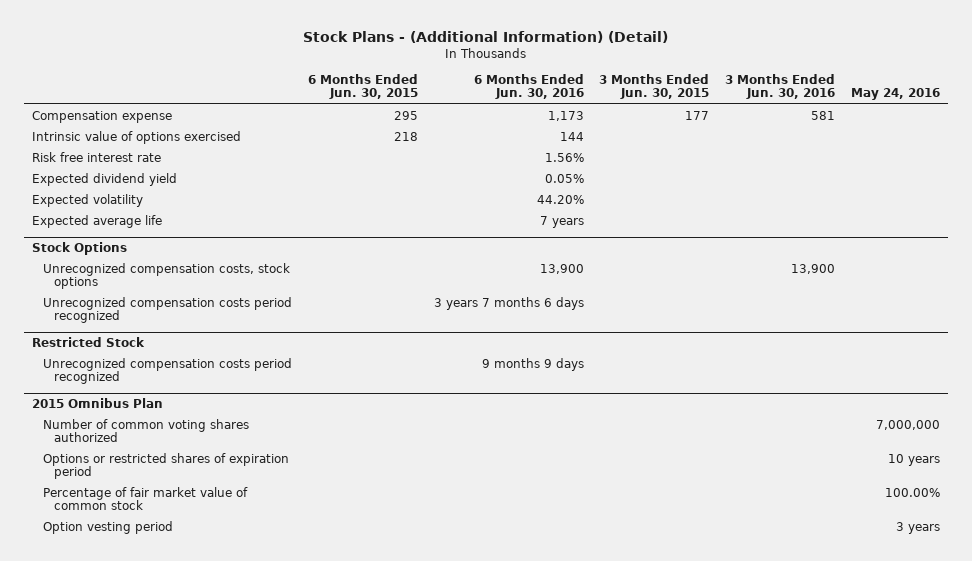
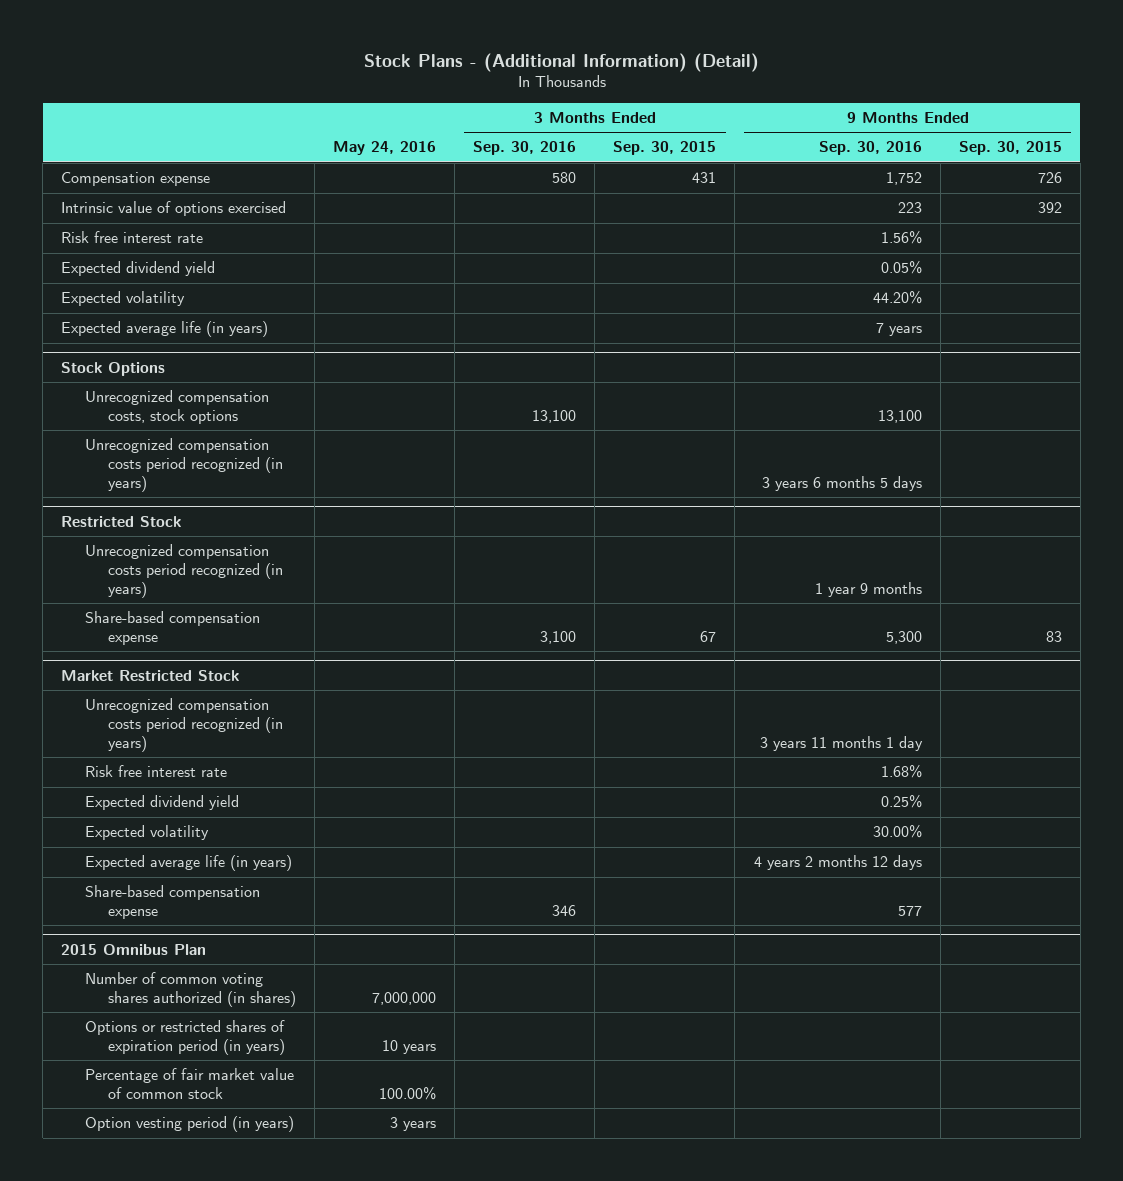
- | 6 Months Ended Jun. 30, 2015 | 6 Months Ended Jun. 30, 2016 | 3 Months Ended Jun. 30, 2015 | 3 Months Ended Jun. 30, 2016 | May 24, 2016
+ | May 24, 2016 | 3 Months Ended Sep. 30, 2016 | 3 Months Ended Sep. 30, 2015 | 9 Months Ended Sep. 30, 2016 | 9 Months Ended Sep. 30, 2015
- Expected average life | | 7 years | | |
+ Expected average life (in years) | | | | 7 years |
@ Stock Options
- Unrecognized compensation costs period recognized | | 3 years 7 months 6 days | | |
+ Unrecognized compensation costs period recognized (in years) | | | | 3 years 6 months 5 days |
@ Restricted Stock
- Unrecognized compensation costs period recognized | | 9 months 9 days | | |
+ Unrecognized compensation costs period recognized (in years) | | | | 1 year 9 months |
+ Share-based compensation expense | | 3,100 | 67 | 5,300 | 83
+ Market Restricted Stock
+ Unrecognized compensation costs period recognized (in years) | | | | 3 years 11 months 1 day |
+ Risk free interest rate | | | | 1.68% |
+ Expected dividend yield | | | | 0.25% |
+ Expected volatility | | | | 30.00% |
+ Expected average life (in years) | | | | 4 years 2 months 12 days |
+ Share-based compensation expense | | 346 | | 577 |
@ 2015 Omnibus Plan
- Number of common voting shares authorized | | | | | 7,000,000
- Options or restricted shares of expiration period | | | | | 10 years
+ Number of common voting shares authorized (in shares) | 7,000,000 | | | |
+ Options or restricted shares of expiration period (in years) | 10 years | | | |
- Option vesting period | | | | | 3 years
+ Option vesting period (in years) | 3 years | | | |

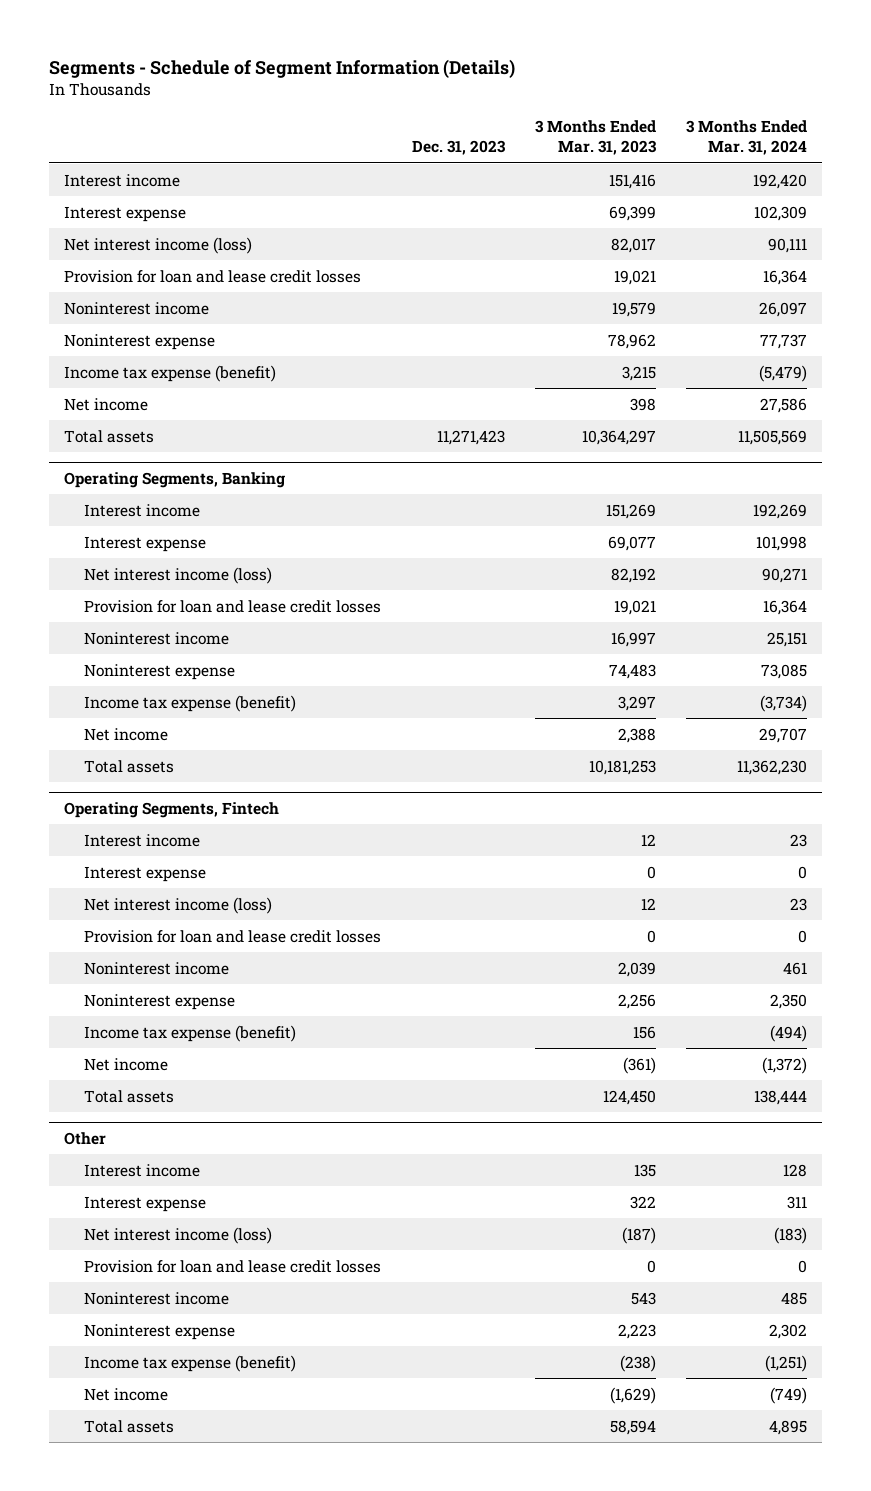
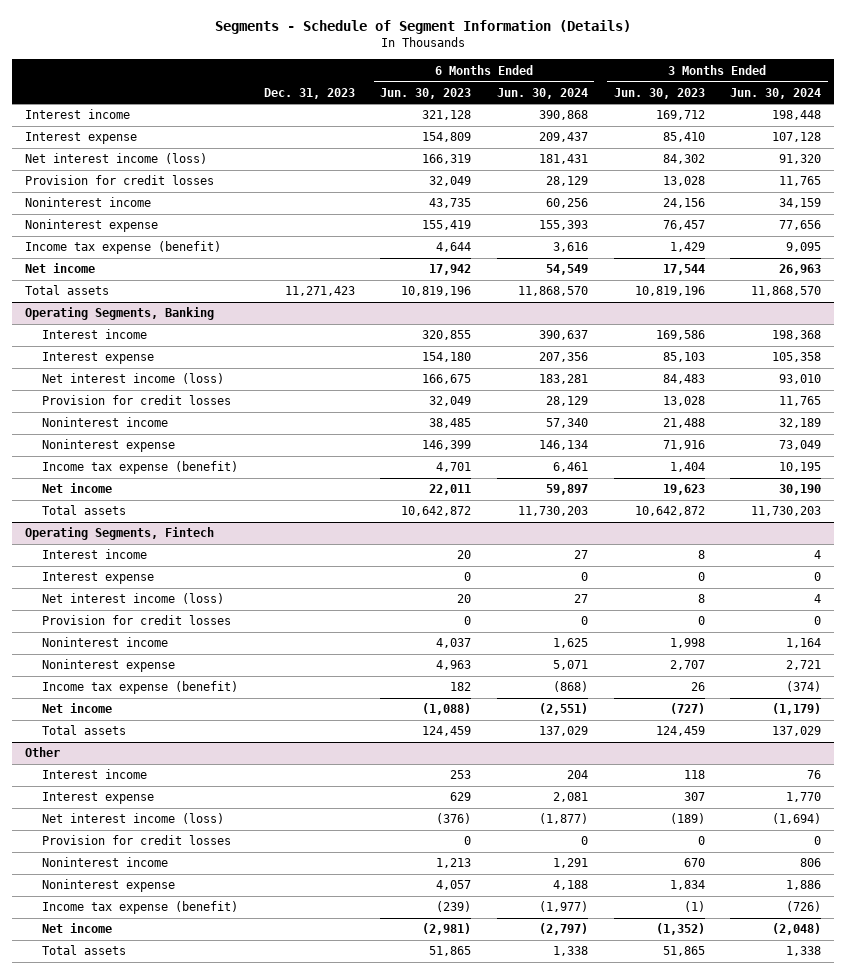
- | Dec. 31, 2023 | 3 Months Ended Mar. 31, 2023 | 3 Months Ended Mar. 31, 2024
+ | Dec. 31, 2023 | 6 Months Ended Jun. 30, 2023 | 6 Months Ended Jun. 30, 2024 | 3 Months Ended Jun. 30, 2023 | 3 Months Ended Jun. 30, 2024
- Provision for loan and lease credit losses | | 19,021 | 16,364
+ Provision for credit losses | | 32,049 | 28,129 | 13,028 | 11,765
@ Operating Segments, Banking
- Provision for loan and lease credit losses | | 19,021 | 16,364
+ Provision for credit losses | | 32,049 | 28,129 | 13,028 | 11,765
@ Operating Segments, Fintech
- Provision for loan and lease credit losses | | 0 | 0
+ Provision for credit losses | | 0 | 0 | 0 | 0
@ Other
- Provision for loan and lease credit losses | | 0 | 0
+ Provision for credit losses | | 0 | 0 | 0 | 0

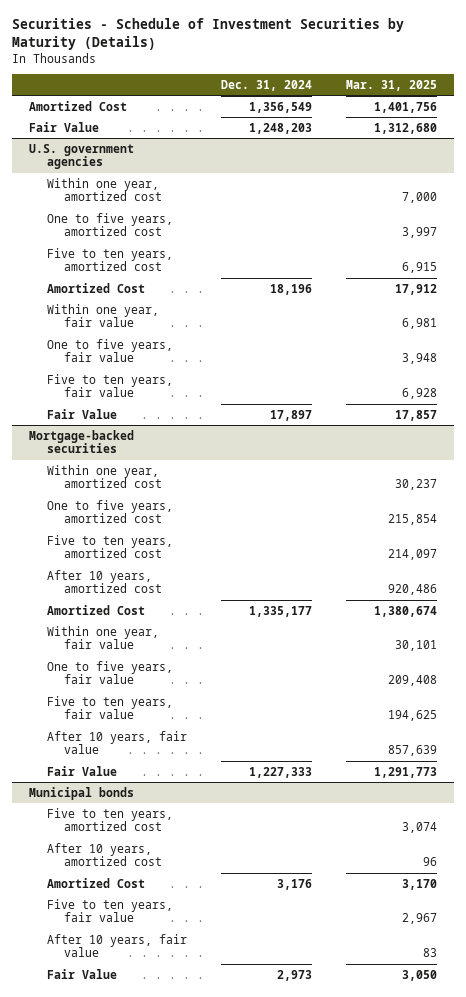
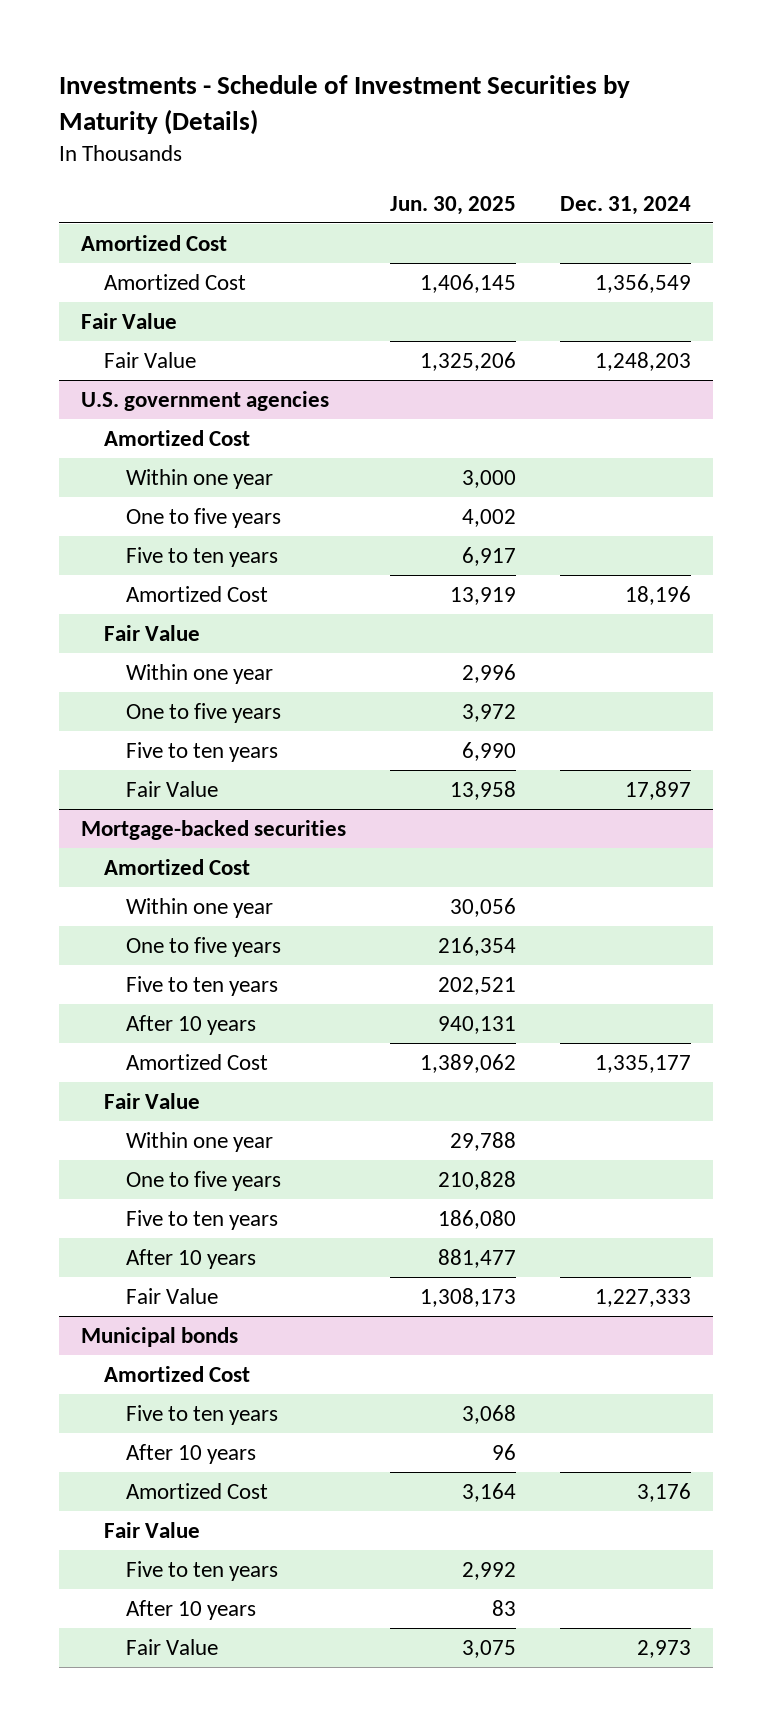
- Securities - Schedule of Investment Securities by Maturity (Details)
+ Investments - Schedule of Investment Securities by Maturity (Details)
- | Dec. 31, 2024 | Mar. 31, 2025
+ | Jun. 30, 2025 | Dec. 31, 2024
+ Amortized Cost
+ Fair Value
@ U.S. government agencies
- Within one year, amortized cost | | 7,000
- One to five years, amortized cost | | 3,997
- Five to ten years, amortized cost | | 6,915
+ Amortized Cost
+ Within one year | 3,000 |
+ One to five years | 4,002 |
+ Five to ten years | 6,917 |
- Within one year, fair value | | 6,981
- One to five years, fair value | | 3,948
- Five to ten years, fair value | | 6,928
+ Fair Value
+ Within one year | 2,996 |
+ One to five years | 3,972 |
+ Five to ten years | 6,990 |
@ Mortgage-backed securities
- Within one year, amortized cost | | 30,237
- One to five years, amortized cost | | 215,854
- Five to ten years, amortized cost | | 214,097
- After 10 years, amortized cost | | 920,486
+ Amortized Cost
+ Within one year | 30,056 |
+ One to five years | 216,354 |
+ Five to ten years | 202,521 |
+ After 10 years | 940,131 |
- Within one year, fair value | | 30,101
- One to five years, fair value | | 209,408
- Five to ten years, fair value | | 194,625
- After 10 years, fair value | | 857,639
+ Fair Value
+ Within one year | 29,788 |
+ One to five years | 210,828 |
+ Five to ten years | 186,080 |
+ After 10 years | 881,477 |
@ Municipal bonds
- Five to ten years, amortized cost | | 3,074
- After 10 years, amortized cost | | 96
+ Amortized Cost
+ Five to ten years | 3,068 |
+ After 10 years | 96 |
- Five to ten years, fair value | | 2,967
- After 10 years, fair value | | 83
+ Fair Value
+ Five to ten years | 2,992 |
+ After 10 years | 83 |

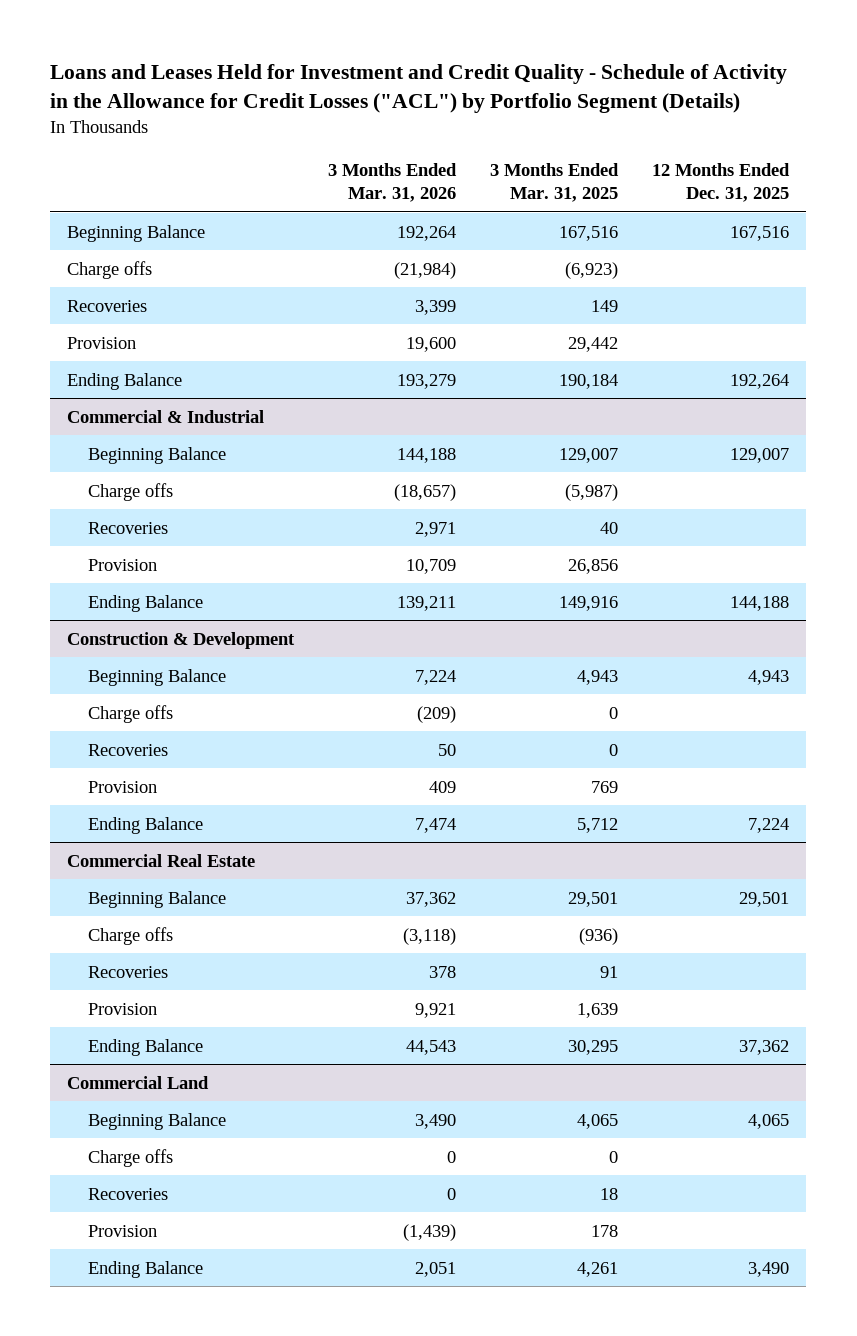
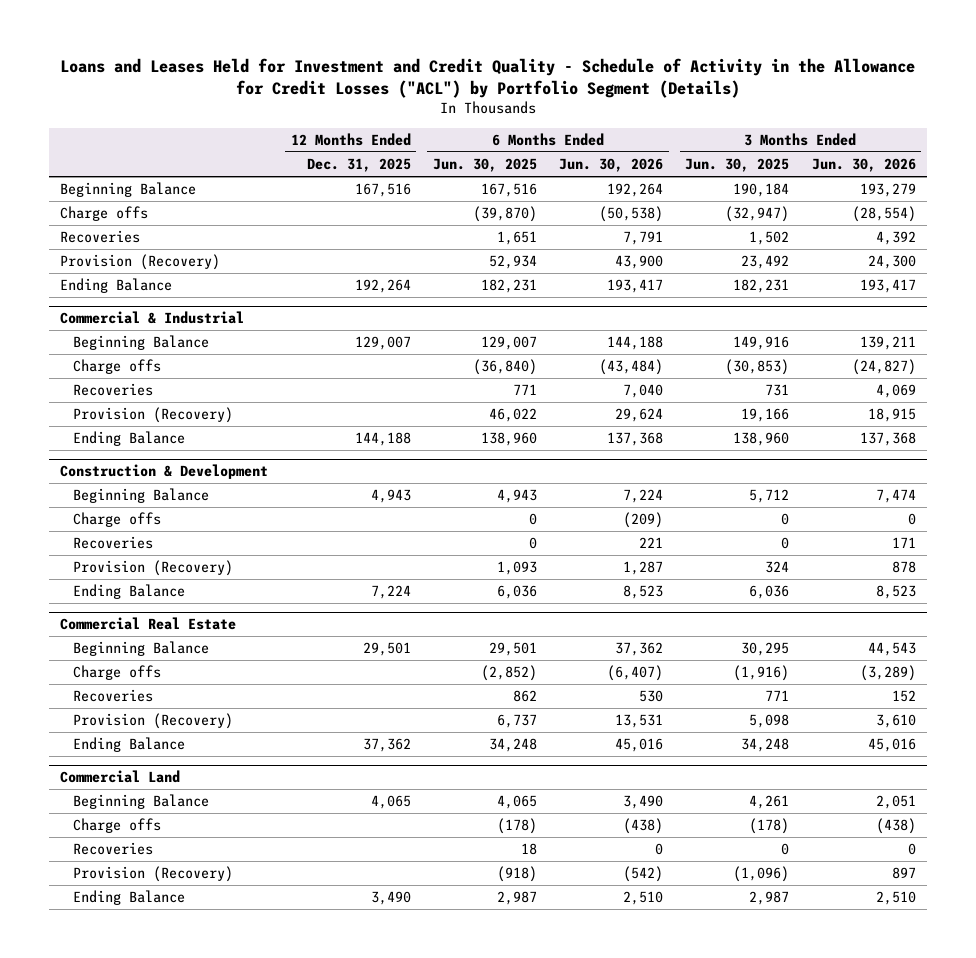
- | 3 Months Ended Mar. 31, 2026 | 3 Months Ended Mar. 31, 2025 | 12 Months Ended Dec. 31, 2025
+ | 12 Months Ended Dec. 31, 2025 | 6 Months Ended Jun. 30, 2025 | 6 Months Ended Jun. 30, 2026 | 3 Months Ended Jun. 30, 2025 | 3 Months Ended Jun. 30, 2026
- Provision | 19,600 | 29,442 |
+ Provision (Recovery) | | 52,934 | 43,900 | 23,492 | 24,300
@ Commercial & Industrial
- Provision | 10,709 | 26,856 |
+ Provision (Recovery) | | 46,022 | 29,624 | 19,166 | 18,915
@ Construction & Development
- Provision | 409 | 769 |
+ Provision (Recovery) | | 1,093 | 1,287 | 324 | 878
@ Commercial Real Estate
- Provision | 9,921 | 1,639 |
+ Provision (Recovery) | | 6,737 | 13,531 | 5,098 | 3,610
@ Commercial Land
- Provision | (1,439) | 178 |
+ Provision (Recovery) | | (918) | (542) | (1,096) | 897

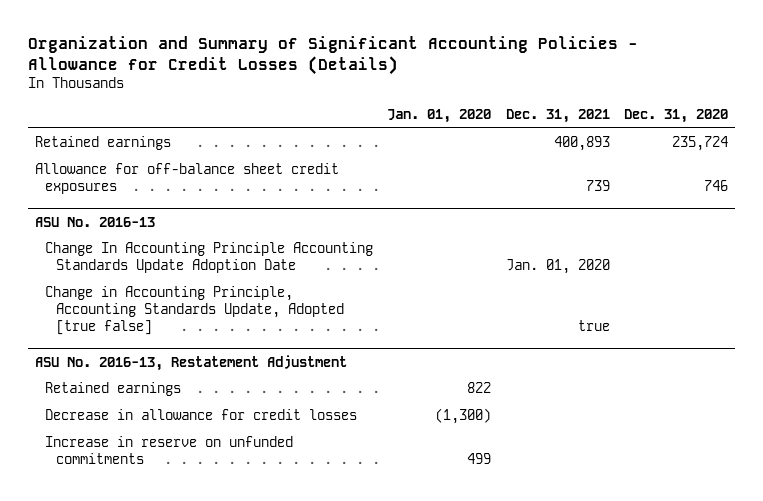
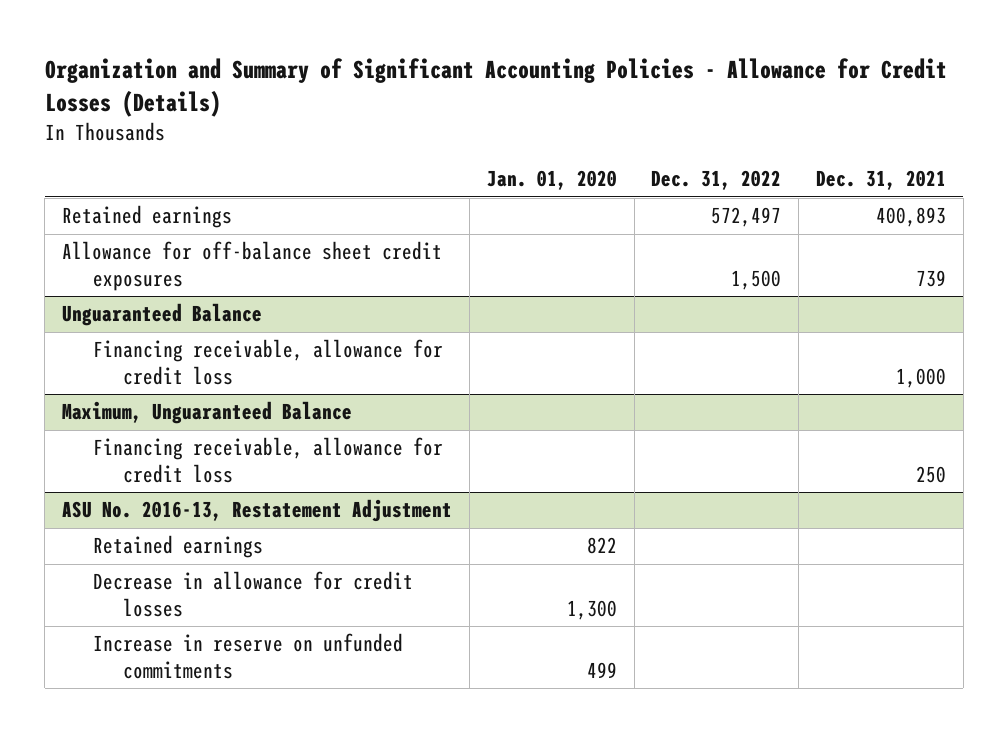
- | Jan. 01, 2020 | Dec. 31, 2021 | Dec. 31, 2020
+ | Jan. 01, 2020 | Dec. 31, 2022 | Dec. 31, 2021
- ASU No. 2016-13
- Change In Accounting Principle Accounting Standards Update Adoption Date | | Jan. 01, 2020 |
- Change in Accounting Principle, Accounting Standards Update, Adopted [true false] | | true |
+ Unguaranteed Balance
+ Financing receivable, allowance for credit loss | | | 1,000
+ Maximum, Unguaranteed Balance
+ Financing receivable, allowance for credit loss | | | 250
@ ASU No. 2016-13, Restatement Adjustment
- Decrease in allowance for credit losses | (1,300) | |
+ Decrease in allowance for credit losses | 1,300 | |

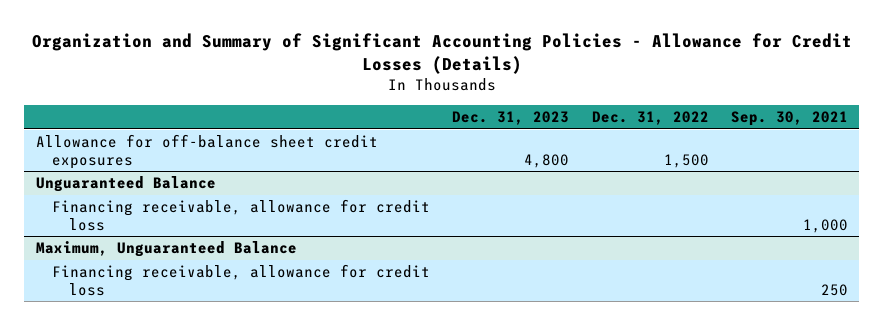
- | Jan. 01, 2020 | Dec. 31, 2022 | Dec. 31, 2021
+ | Dec. 31, 2023 | Dec. 31, 2022 | Sep. 30, 2021
- Retained earnings | | 572,497 | 400,893
- ASU No. 2016-13, Restatement Adjustment
- Retained earnings | 822 | |
- Decrease in allowance for credit losses | 1,300 | |
- Increase in reserve on unfunded commitments | 499 | |

